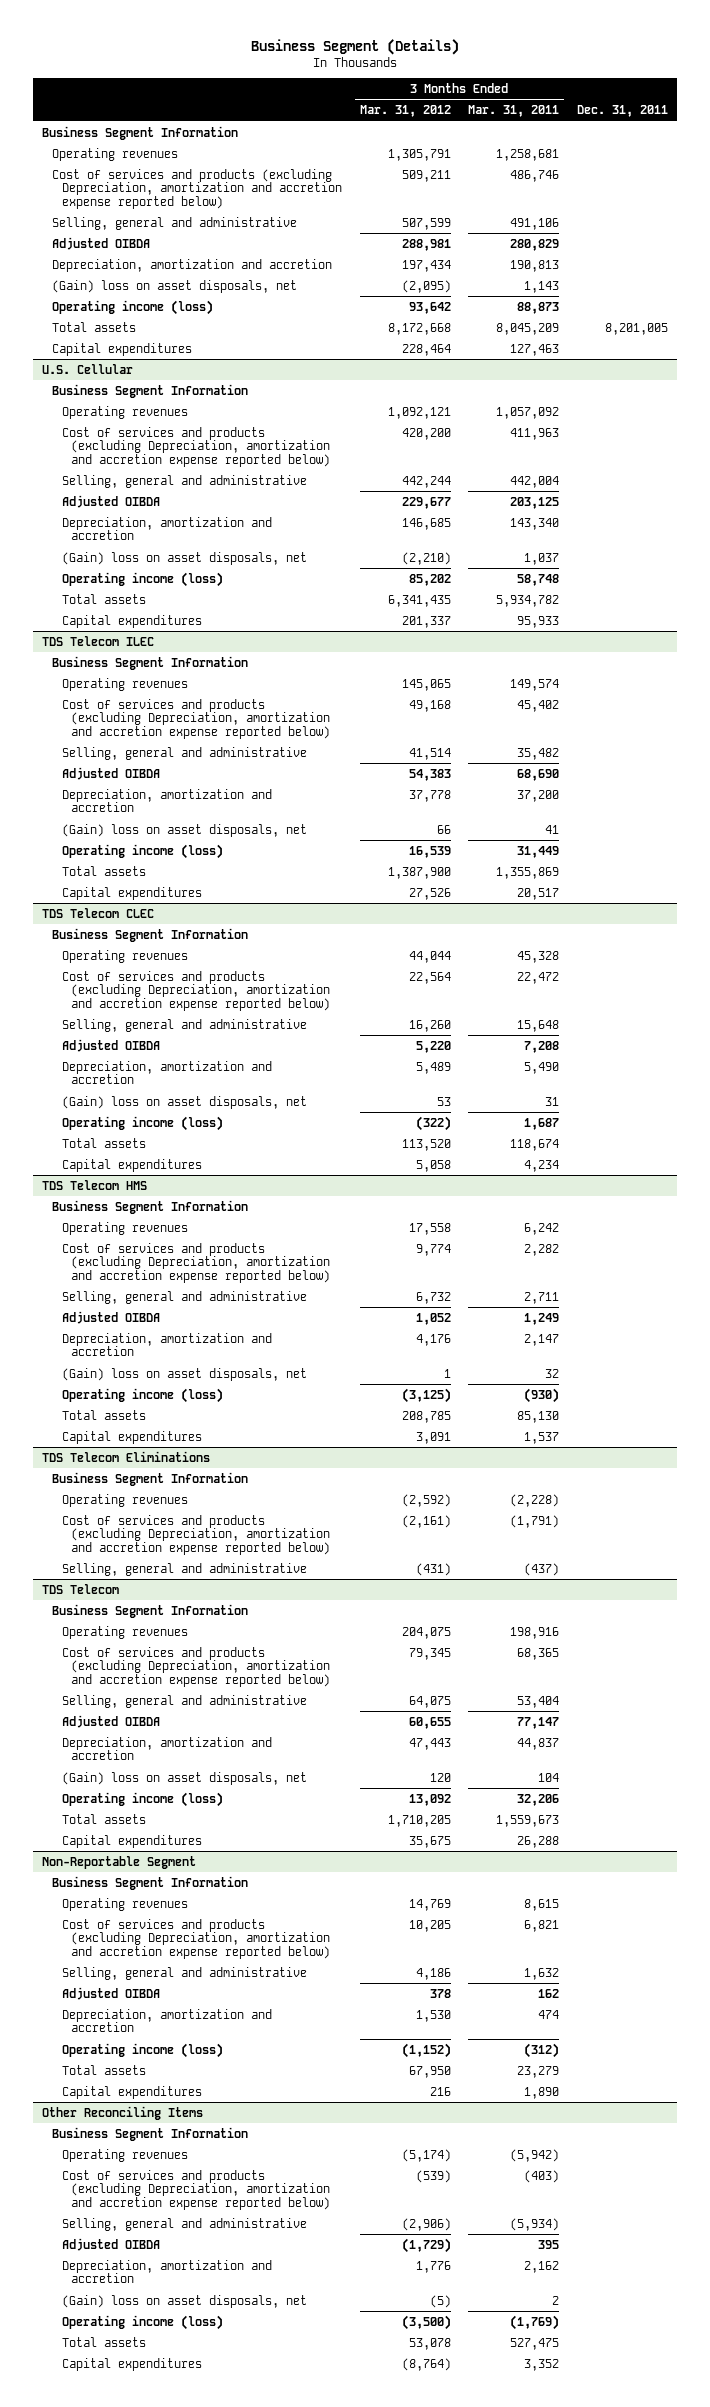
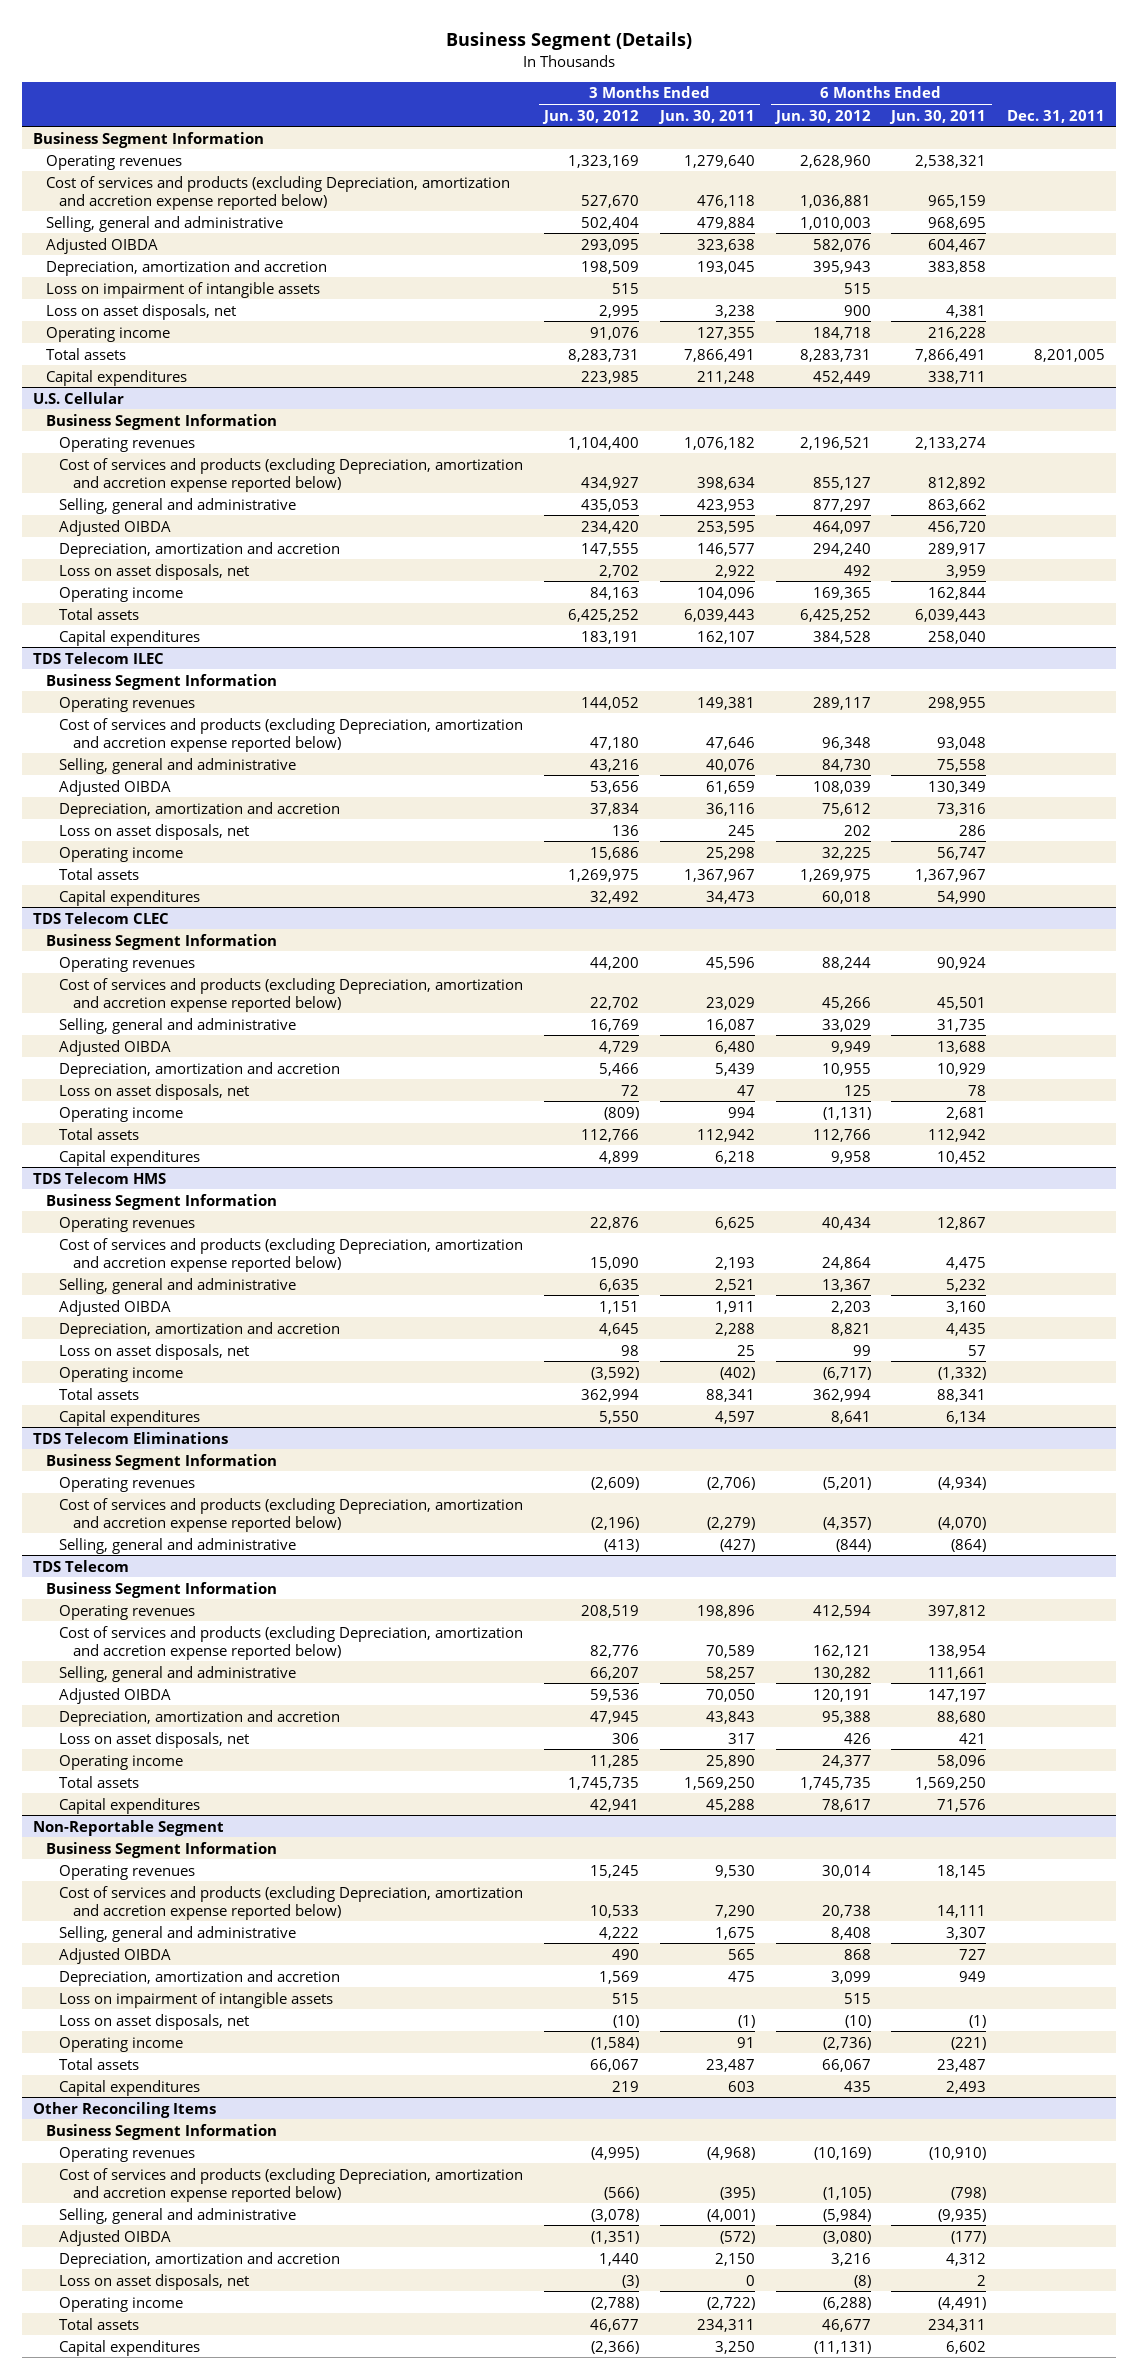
- | 3 Months Ended Mar. 31, 2012 | 3 Months Ended Mar. 31, 2011 | Dec. 31, 2011
+ | 3 Months Ended Jun. 30, 2012 | 3 Months Ended Jun. 30, 2011 | 6 Months Ended Jun. 30, 2012 | 6 Months Ended Jun. 30, 2011 | Dec. 31, 2011
- (Gain) loss on asset disposals, net | (2,095) | 1,143 |
- Operating income (loss) | 93,642 | 88,873 |
+ Loss on impairment of intangible assets | 515 | | 515 | |
+ Loss on asset disposals, net | 2,995 | 3,238 | 900 | 4,381 |
+ Operating income | 91,076 | 127,355 | 184,718 | 216,228 |
@ U.S. Cellular
- (Gain) loss on asset disposals, net | (2,210) | 1,037 |
- Operating income (loss) | 85,202 | 58,748 |
+ Loss on asset disposals, net | 2,702 | 2,922 | 492 | 3,959 |
+ Operating income | 84,163 | 104,096 | 169,365 | 162,844 |
@ TDS Telecom ILEC
- (Gain) loss on asset disposals, net | 66 | 41 |
- Operating income (loss) | 16,539 | 31,449 |
+ Loss on asset disposals, net | 136 | 245 | 202 | 286 |
+ Operating income | 15,686 | 25,298 | 32,225 | 56,747 |
@ TDS Telecom CLEC
- (Gain) loss on asset disposals, net | 53 | 31 |
- Operating income (loss) | (322) | 1,687 |
+ Loss on asset disposals, net | 72 | 47 | 125 | 78 |
+ Operating income | (809) | 994 | (1,131) | 2,681 |
@ TDS Telecom HMS
- (Gain) loss on asset disposals, net | 1 | 32 |
- Operating income (loss) | (3,125) | (930) |
+ Loss on asset disposals, net | 98 | 25 | 99 | 57 |
+ Operating income | (3,592) | (402) | (6,717) | (1,332) |
@ TDS Telecom
- (Gain) loss on asset disposals, net | 120 | 104 |
- Operating income (loss) | 13,092 | 32,206 |
+ Loss on asset disposals, net | 306 | 317 | 426 | 421 |
+ Operating income | 11,285 | 25,890 | 24,377 | 58,096 |
@ Non-Reportable Segment
- Operating income (loss) | (1,152) | (312) |
+ Loss on impairment of intangible assets | 515 | | 515 | |
+ Loss on asset disposals, net | (10) | (1) | (10) | (1) |
+ Operating income | (1,584) | 91 | (2,736) | (221) |
@ Other Reconciling Items
- (Gain) loss on asset disposals, net | (5) | 2 |
- Operating income (loss) | (3,500) | (1,769) |
+ Loss on asset disposals, net | (3) | 0 | (8) | 2 |
+ Operating income | (2,788) | (2,722) | (6,288) | (4,491) |

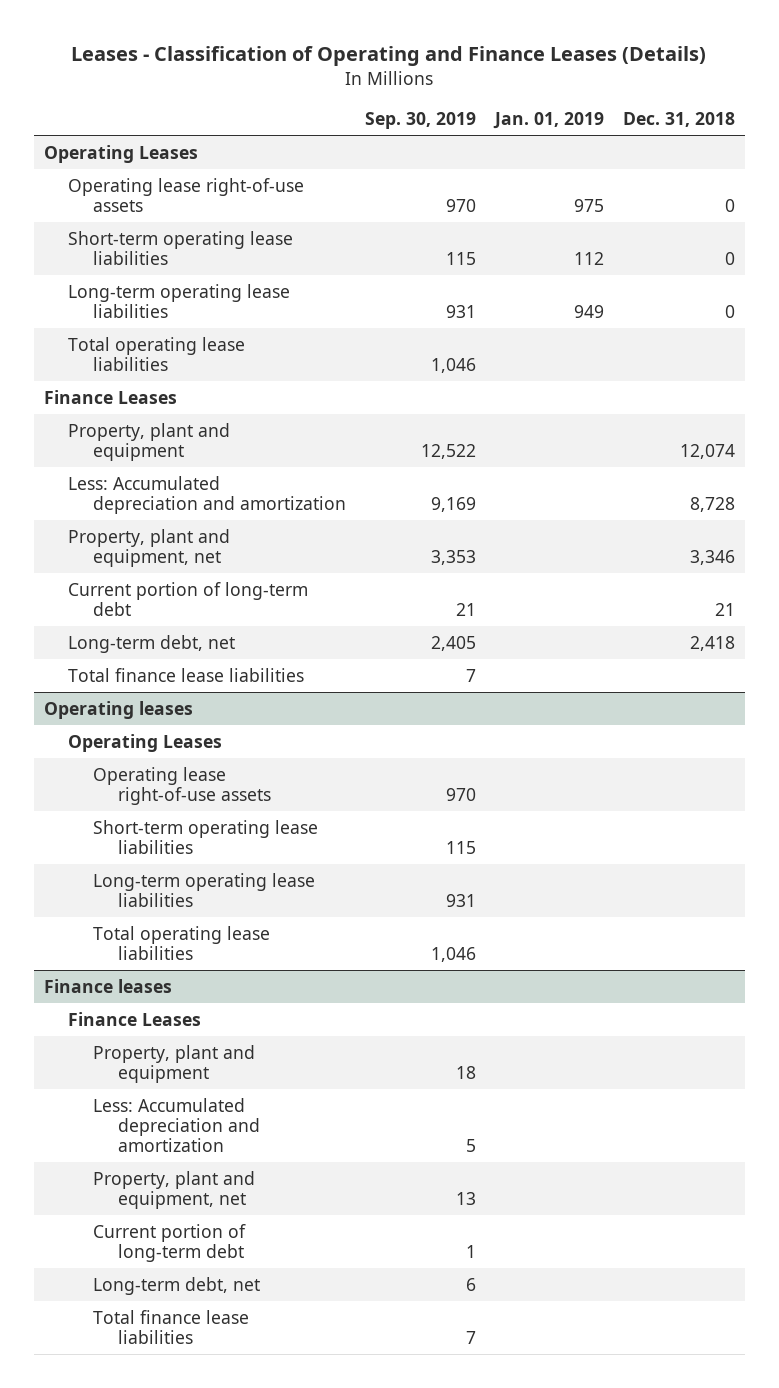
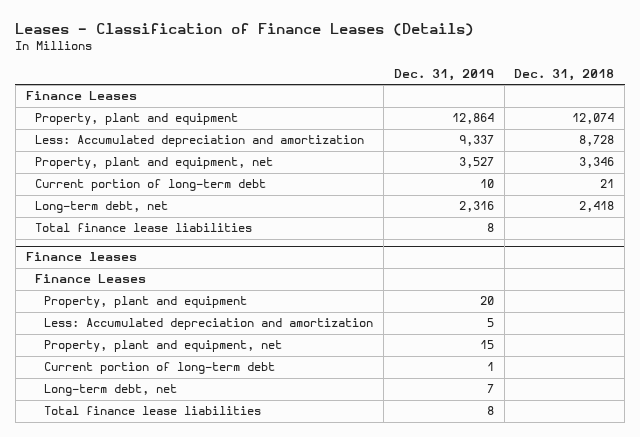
- Leases - Classification of Operating and Finance Leases (Details)
+ Leases - Classification of Finance Leases (Details)
- | Sep. 30, 2019 | Jan. 01, 2019 | Dec. 31, 2018
+ | Dec. 31, 2019 | Dec. 31, 2018
- Operating Leases
- Operating lease right-of-use assets | 970 | 975 | 0
- Short-term operating lease liabilities | 115 | 112 | 0
- Long-term operating lease liabilities | 931 | 949 | 0
- Total operating lease liabilities | 1,046 | |
- Operating leases
- Operating Leases
- Operating lease right-of-use assets | 970 | |
- Short-term operating lease liabilities | 115 | |
- Long-term operating lease liabilities | 931 | |
- Total operating lease liabilities | 1,046 | |

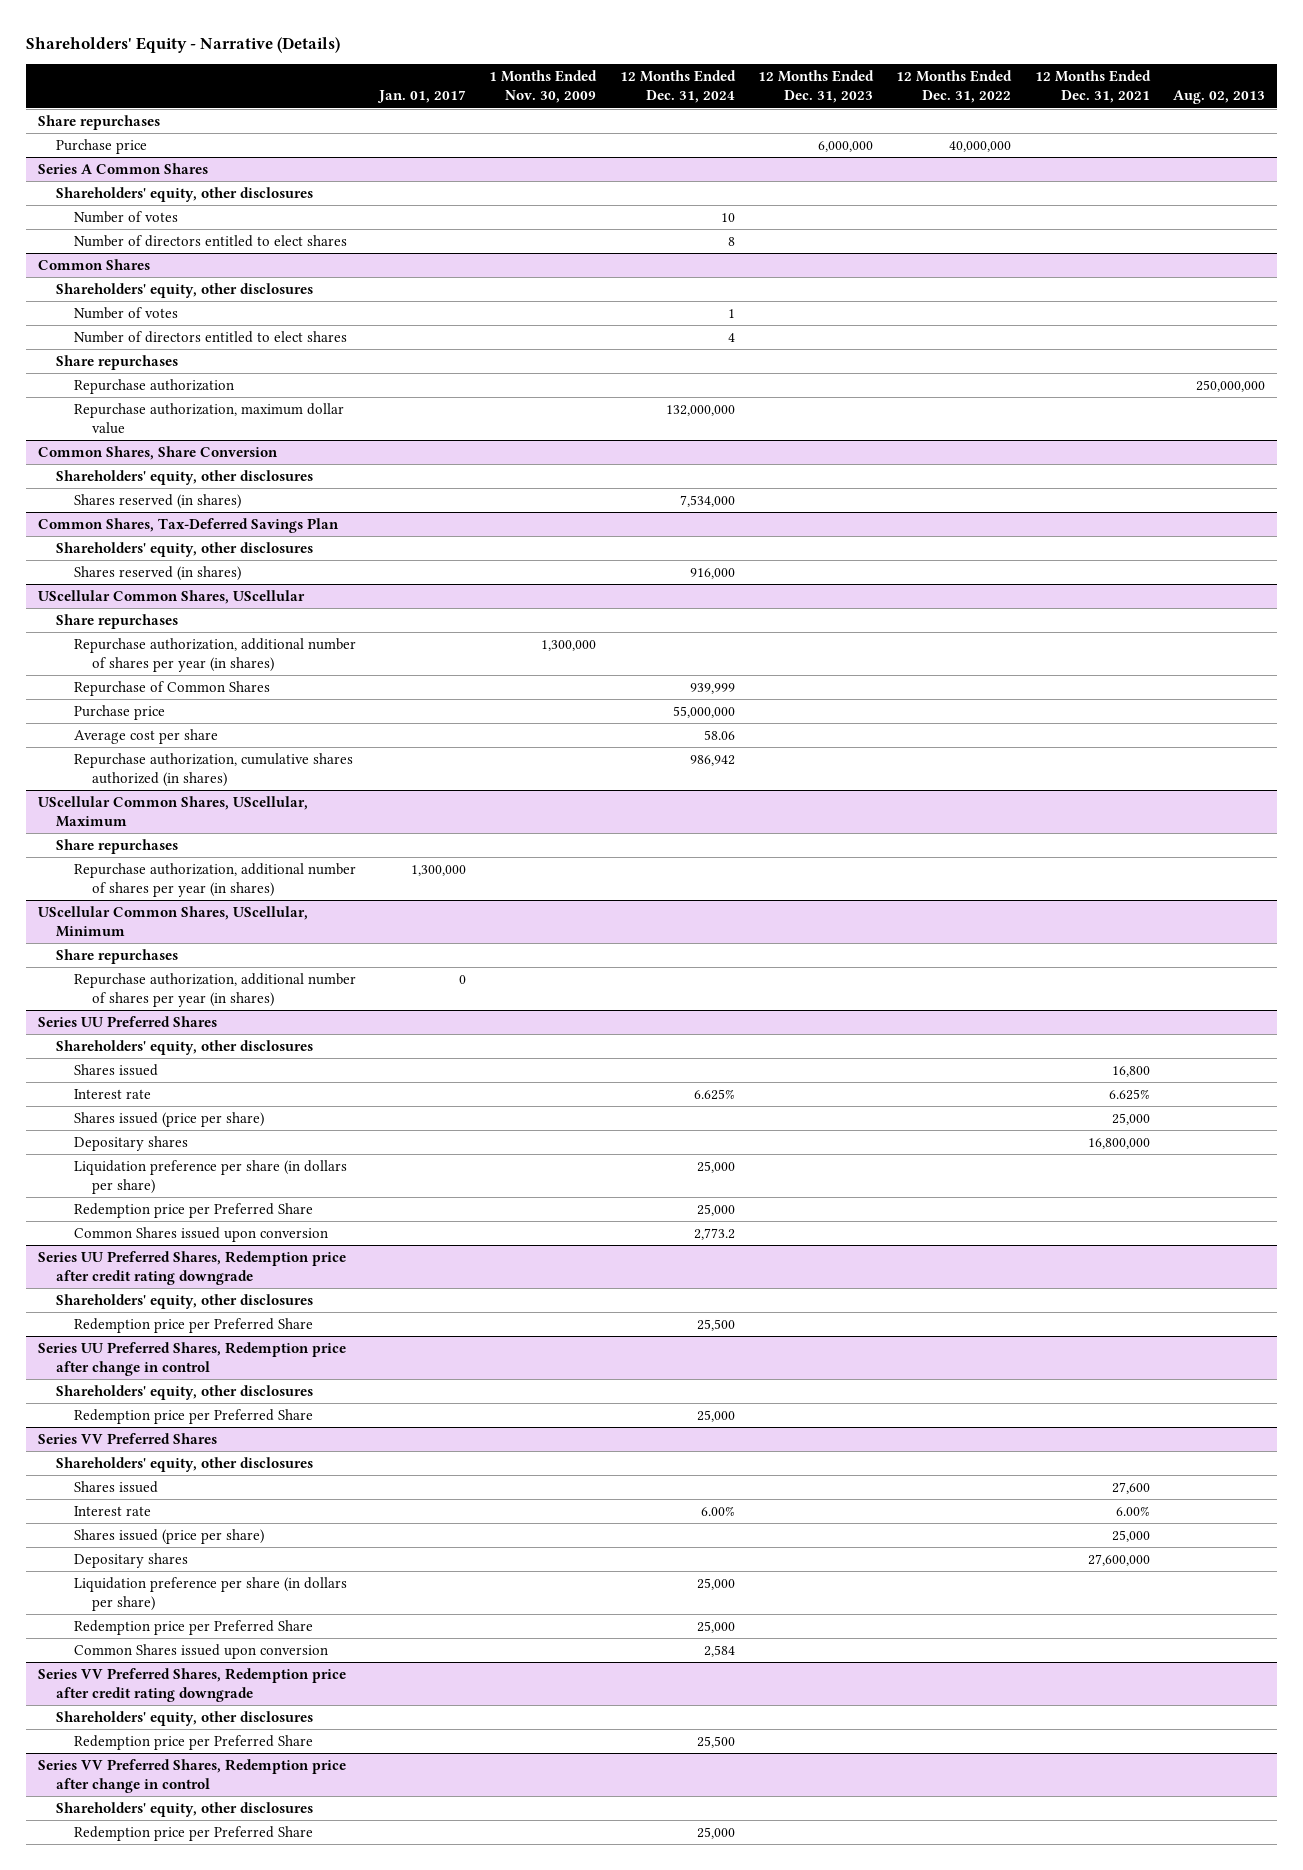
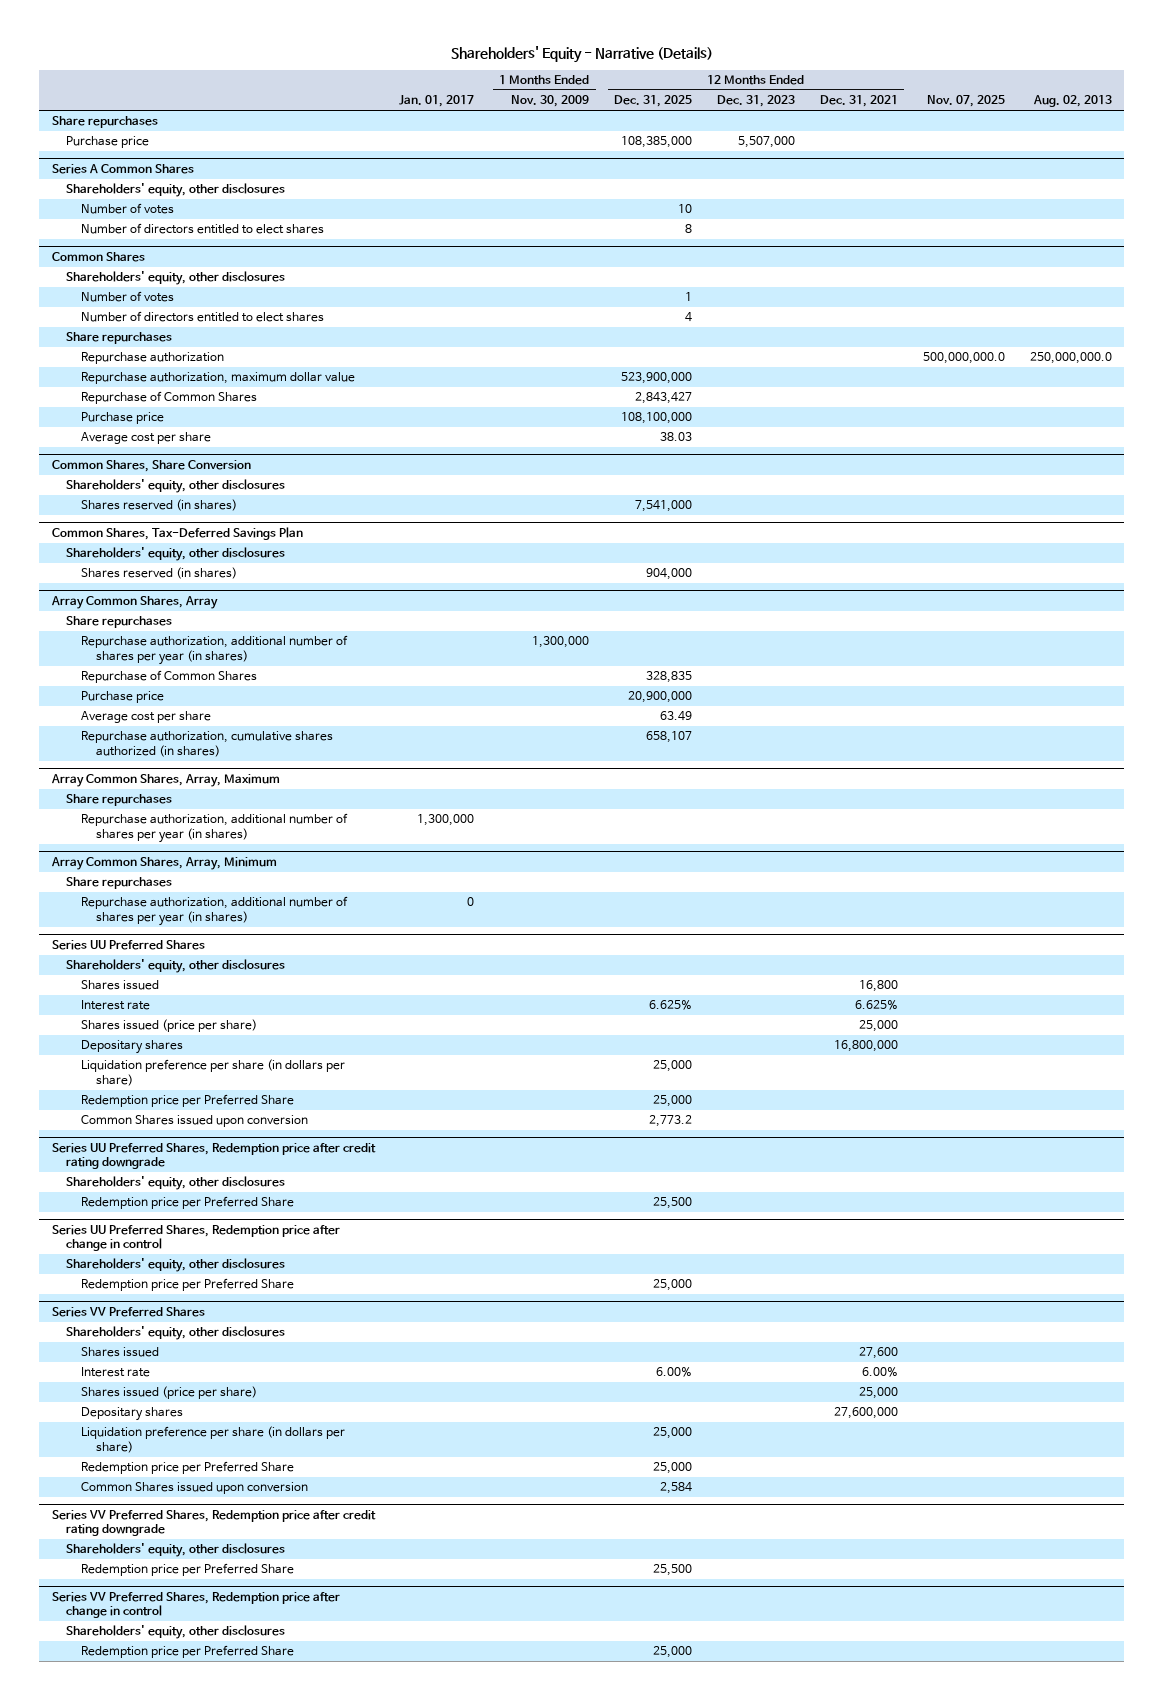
- | Jan. 01, 2017 | 1 Months Ended Nov. 30, 2009 | 12 Months Ended Dec. 31, 2024 | 12 Months Ended Dec. 31, 2023 | 12 Months Ended Dec. 31, 2022 | 12 Months Ended Dec. 31, 2021 | Aug. 02, 2013
+ | Jan. 01, 2017 | 1 Months Ended Nov. 30, 2009 | 12 Months Ended Dec. 31, 2025 | 12 Months Ended Dec. 31, 2023 | 12 Months Ended Dec. 31, 2021 | Nov. 07, 2025 | Aug. 02, 2013
- Purchase price | | | | 6,000,000 | 40,000,000 | |
+ Purchase price | | | 108,385,000 | 5,507,000 | | |
@ Common Shares
- Repurchase authorization | | | | | | | 250,000,000
+ Repurchase authorization | | | | | | 500,000,000.0 | 250,000,000.0
+ Repurchase of Common Shares | | | 2,843,427 | | | |
+ Purchase price | | | 108,100,000 | | | |
+ Average cost per share | | | 38.03 | | | |
- UScellular Common Shares, UScellular
+ Array Common Shares, Array
- UScellular Common Shares, UScellular, Maximum
+ Array Common Shares, Array, Maximum
- UScellular Common Shares, UScellular, Minimum
+ Array Common Shares, Array, Minimum

